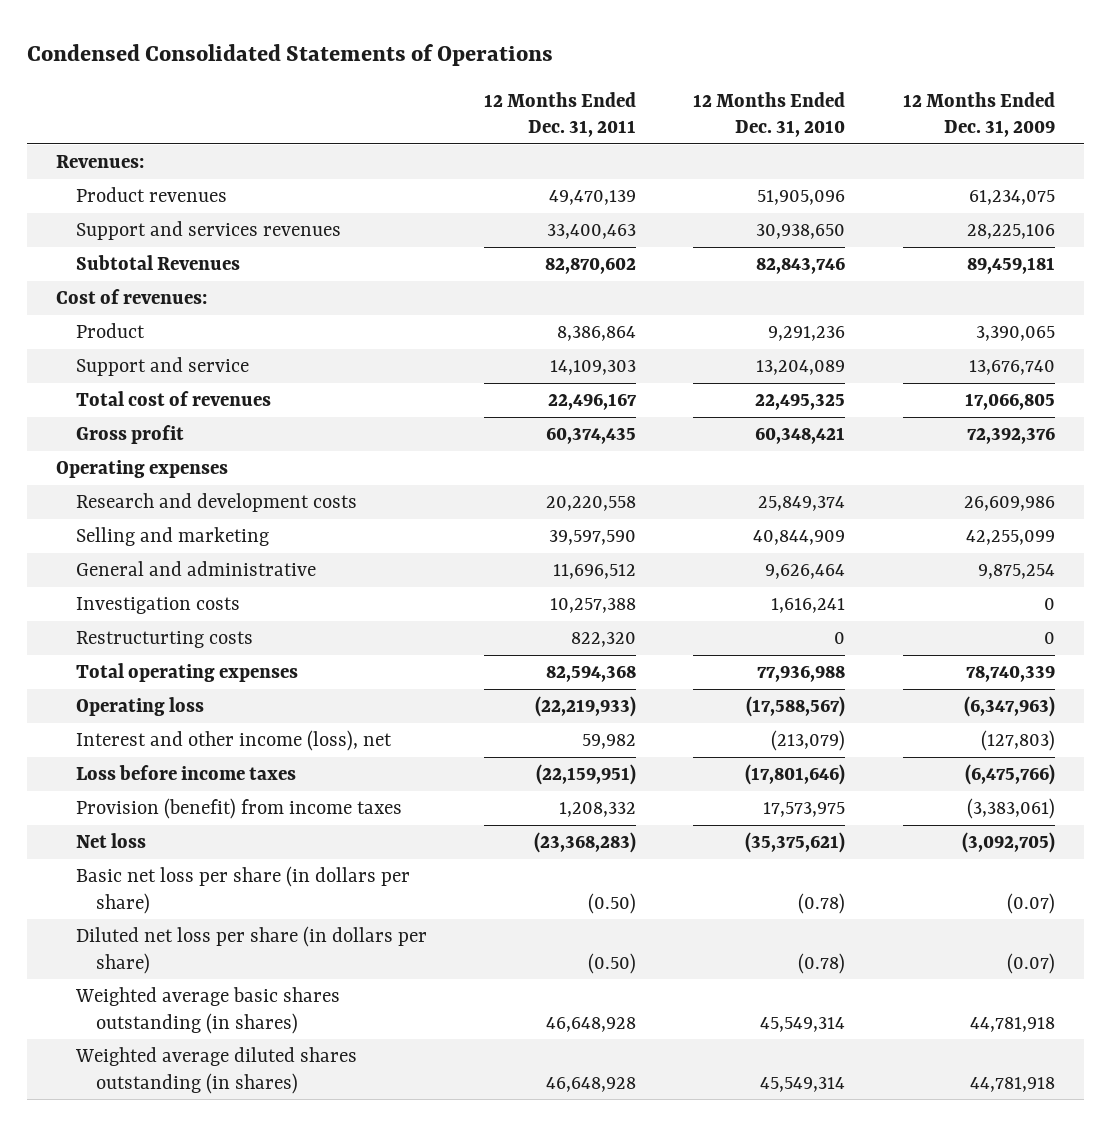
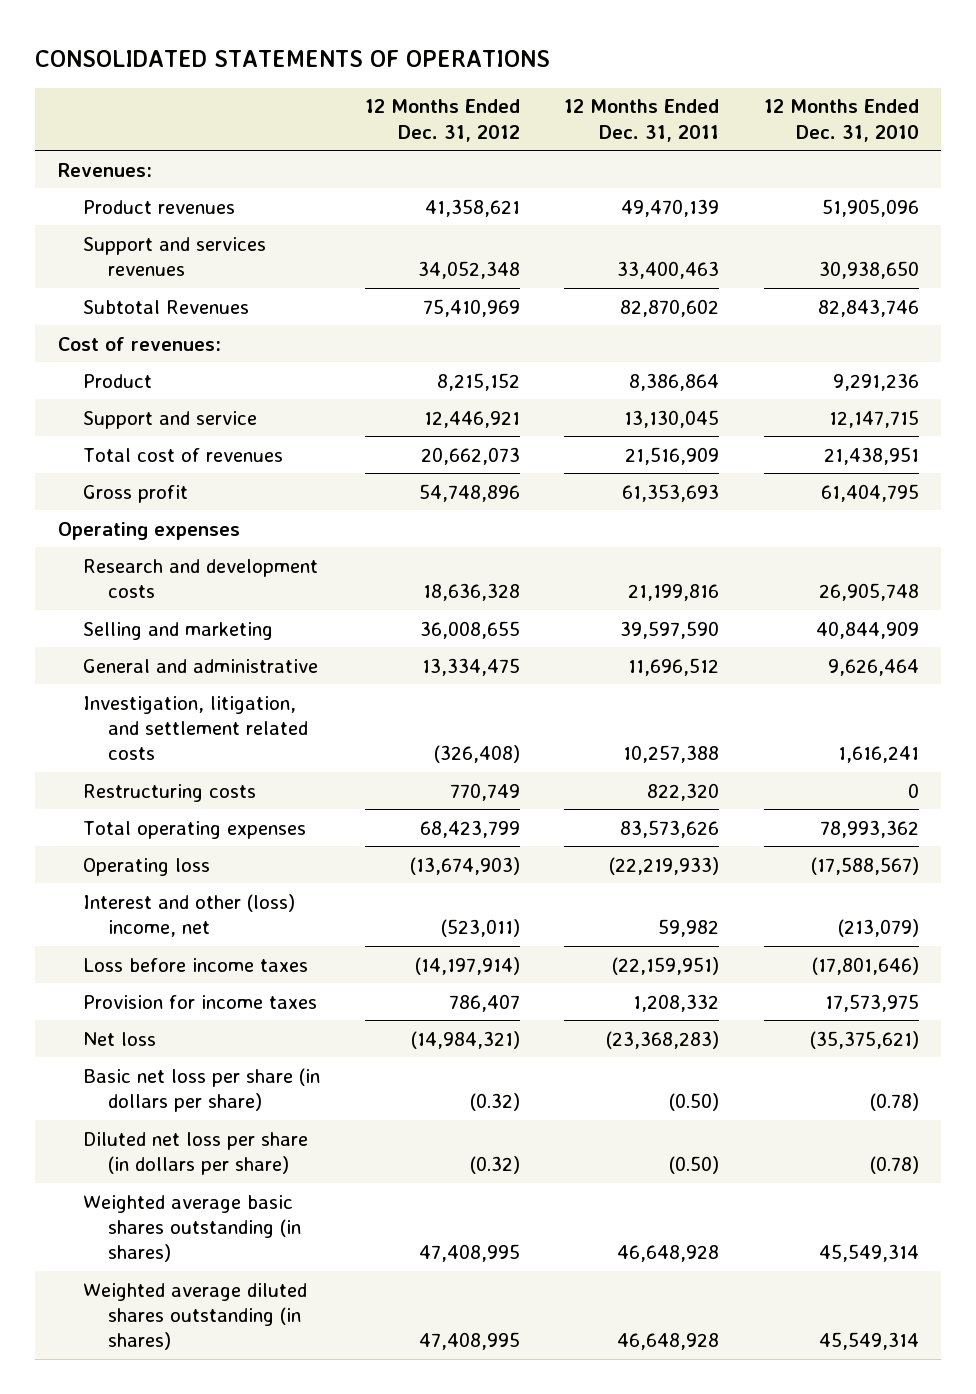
- Condensed Consolidated Statements of Operations
+ CONSOLIDATED STATEMENTS OF OPERATIONS
- | 12 Months Ended Dec. 31, 2011 | 12 Months Ended Dec. 31, 2010 | 12 Months Ended Dec. 31, 2009
+ | 12 Months Ended Dec. 31, 2012 | 12 Months Ended Dec. 31, 2011 | 12 Months Ended Dec. 31, 2010
- Support and service | 14,109,303 | 13,204,089 | 13,676,740
- Total cost of revenues | 22,496,167 | 22,495,325 | 17,066,805
- Gross profit | 60,374,435 | 60,348,421 | 72,392,376
+ Support and service | 12,446,921 | 13,130,045 | 12,147,715
+ Total cost of revenues | 20,662,073 | 21,516,909 | 21,438,951
+ Gross profit | 54,748,896 | 61,353,693 | 61,404,795
- Research and development costs | 20,220,558 | 25,849,374 | 26,609,986
+ Research and development costs | 18,636,328 | 21,199,816 | 26,905,748
- Investigation costs | 10,257,388 | 1,616,241 | 0
- Restructurting costs | 822,320 | 0 | 0
- Total operating expenses | 82,594,368 | 77,936,988 | 78,740,339
+ Investigation, litigation, and settlement related costs | (326,408) | 10,257,388 | 1,616,241
+ Restructuring costs | 770,749 | 822,320 | 0
+ Total operating expenses | 68,423,799 | 83,573,626 | 78,993,362
- Interest and other income (loss), net | 59,982 | (213,079) | (127,803)
+ Interest and other (loss) income, net | (523,011) | 59,982 | (213,079)
- Provision (benefit) from income taxes | 1,208,332 | 17,573,975 | (3,383,061)
+ Provision for income taxes | 786,407 | 1,208,332 | 17,573,975

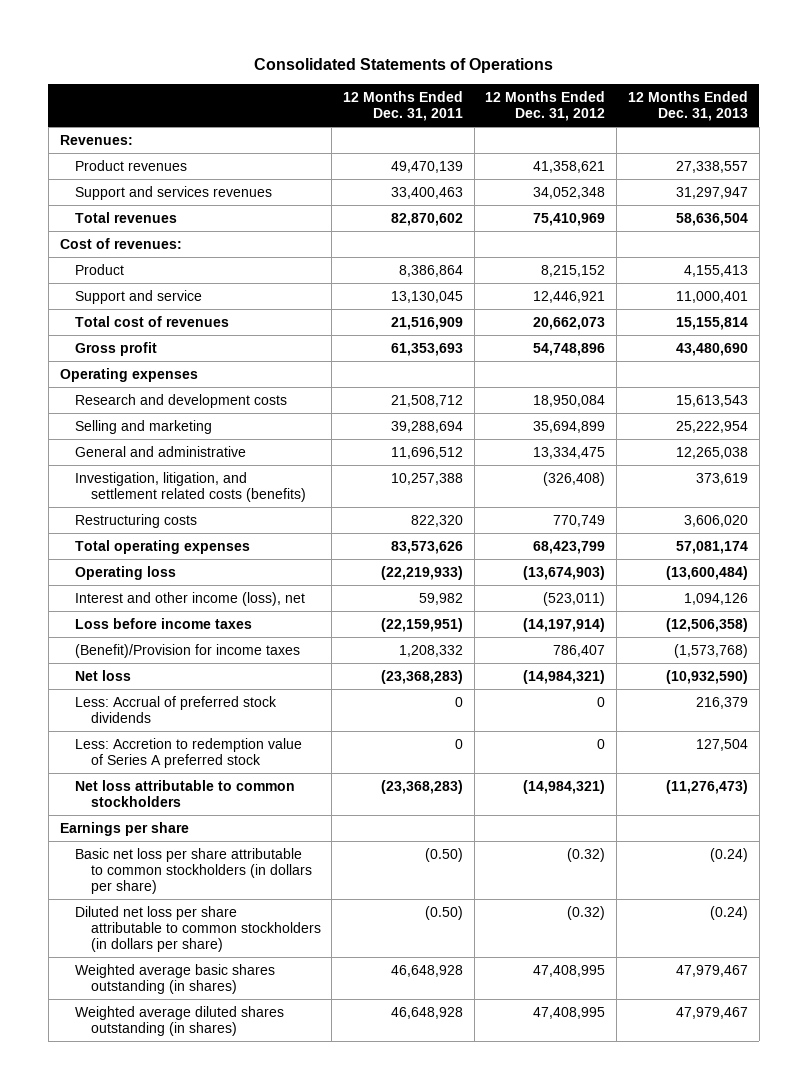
- CONSOLIDATED STATEMENTS OF OPERATIONS
+ Consolidated Statements of Operations
- | 12 Months Ended Dec. 31, 2012 | 12 Months Ended Dec. 31, 2011 | 12 Months Ended Dec. 31, 2010
+ | 12 Months Ended Dec. 31, 2011 | 12 Months Ended Dec. 31, 2012 | 12 Months Ended Dec. 31, 2013
- Subtotal Revenues | 75,410,969 | 82,870,602 | 82,843,746
+ Total revenues | 82,870,602 | 75,410,969 | 58,636,504
- Research and development costs | 18,636,328 | 21,199,816 | 26,905,748
- Selling and marketing | 36,008,655 | 39,597,590 | 40,844,909
+ Research and development costs | 21,508,712 | 18,950,084 | 15,613,543
+ Selling and marketing | 39,288,694 | 35,694,899 | 25,222,954
- Investigation, litigation, and settlement related costs | (326,408) | 10,257,388 | 1,616,241
+ Investigation, litigation, and settlement related costs (benefits) | 10,257,388 | (326,408) | 373,619
- Interest and other (loss) income, net | (523,011) | 59,982 | (213,079)
+ Interest and other income (loss), net | 59,982 | (523,011) | 1,094,126
- Provision for income taxes | 786,407 | 1,208,332 | 17,573,975
+ (Benefit)/Provision for income taxes | 1,208,332 | 786,407 | (1,573,768)
- Basic net loss per share (in dollars per share) | (0.32) | (0.50) | (0.78)
- Diluted net loss per share (in dollars per share) | (0.32) | (0.50) | (0.78)
+ Less: Accrual of preferred stock dividends | 0 | 0 | 216,379
+ Less: Accretion to redemption value of Series A preferred stock | 0 | 0 | 127,504
+ Net loss attributable to common stockholders | (23,368,283) | (14,984,321) | (11,276,473)
+ Earnings per share
+ Basic net loss per share attributable to common stockholders (in dollars per share) | (0.50) | (0.32) | (0.24)
+ Diluted net loss per share attributable to common stockholders (in dollars per share) | (0.50) | (0.32) | (0.24)

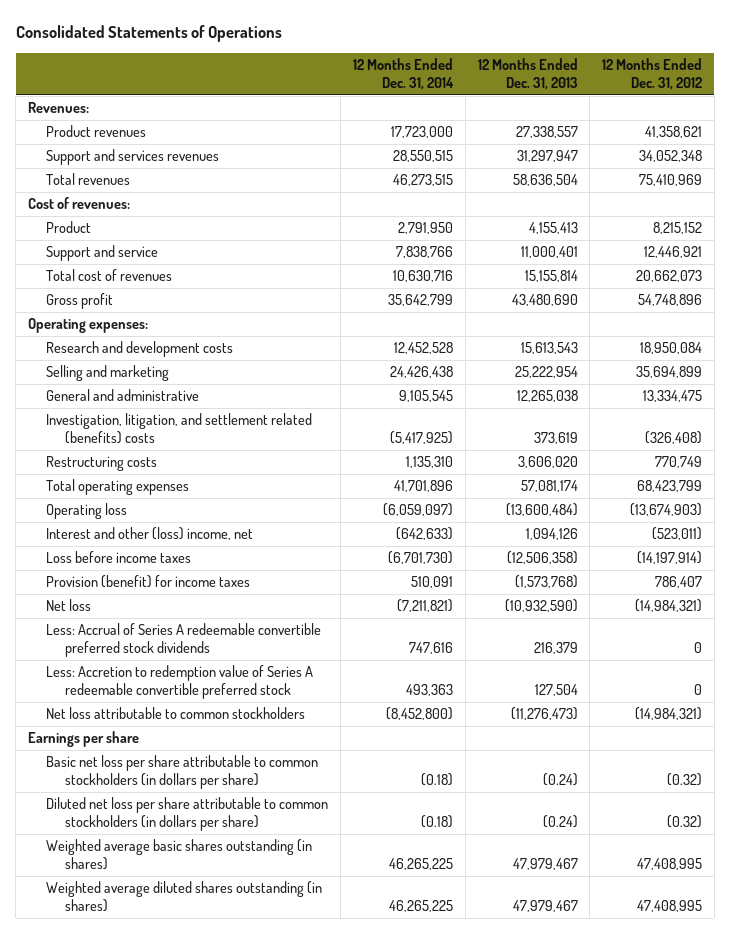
- | 12 Months Ended Dec. 31, 2011 | 12 Months Ended Dec. 31, 2012 | 12 Months Ended Dec. 31, 2013
+ | 12 Months Ended Dec. 31, 2014 | 12 Months Ended Dec. 31, 2013 | 12 Months Ended Dec. 31, 2012
- Operating expenses
+ Operating expenses:
- Investigation, litigation, and settlement related costs (benefits) | 10,257,388 | (326,408) | 373,619
+ Investigation, litigation, and settlement related (benefits) costs | (5,417,925) | 373,619 | (326,408)
- Interest and other income (loss), net | 59,982 | (523,011) | 1,094,126
+ Interest and other (loss) income, net | (642,633) | 1,094,126 | (523,011)
- (Benefit)/Provision for income taxes | 1,208,332 | 786,407 | (1,573,768)
+ Provision (benefit) for income taxes | 510,091 | (1,573,768) | 786,407
- Less: Accrual of preferred stock dividends | 0 | 0 | 216,379
- Less: Accretion to redemption value of Series A preferred stock | 0 | 0 | 127,504
+ Less: Accrual of Series A redeemable convertible preferred stock dividends | 747,616 | 216,379 | 0
+ Less: Accretion to redemption value of Series A redeemable convertible preferred stock | 493,363 | 127,504 | 0

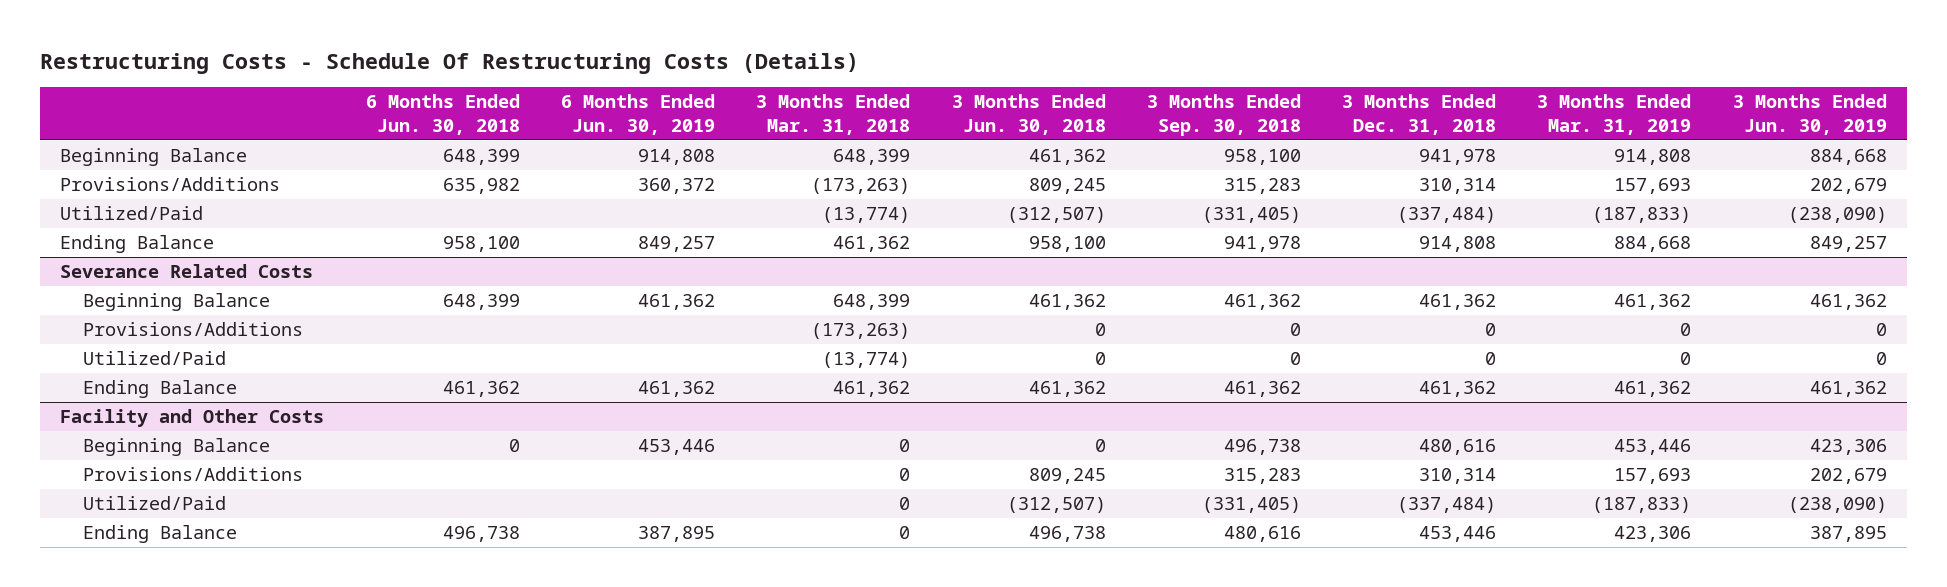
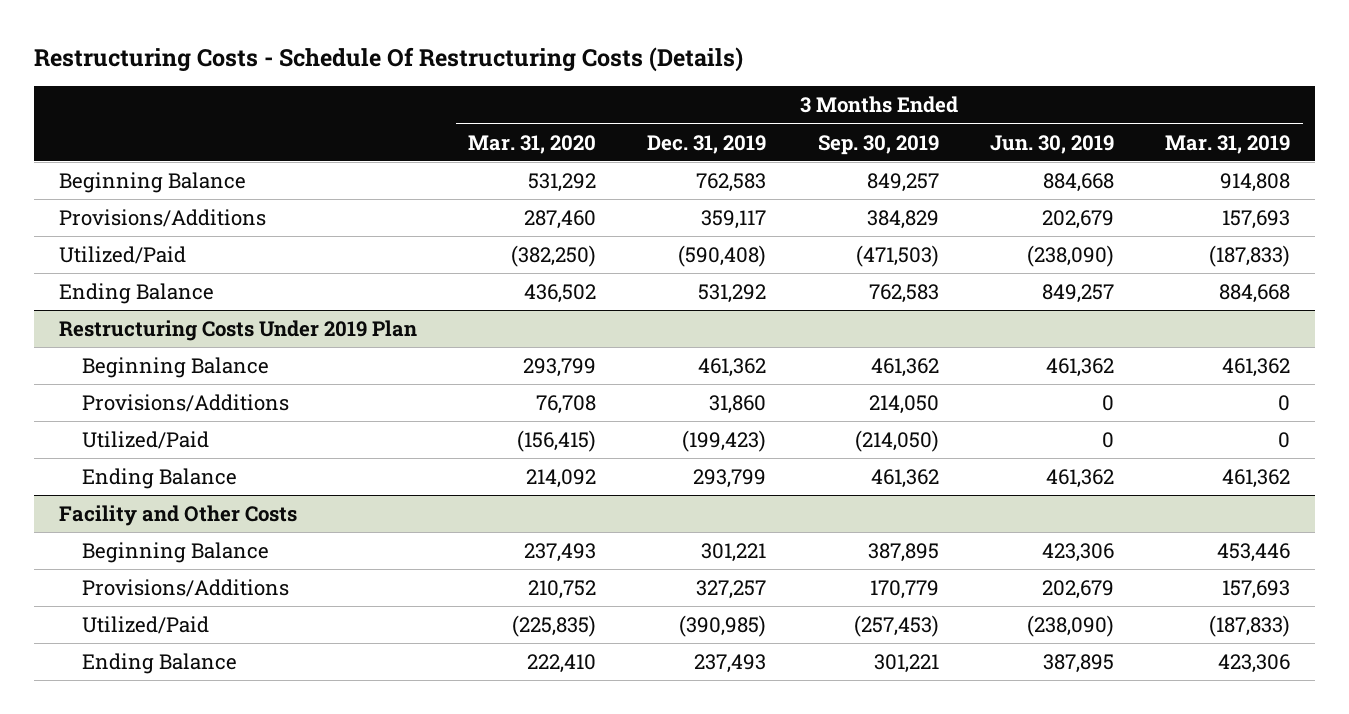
- | 6 Months Ended Jun. 30, 2018 | 6 Months Ended Jun. 30, 2019 | 3 Months Ended Mar. 31, 2018 | 3 Months Ended Jun. 30, 2018 | 3 Months Ended Sep. 30, 2018 | 3 Months Ended Dec. 31, 2018 | 3 Months Ended Mar. 31, 2019 | 3 Months Ended Jun. 30, 2019
+ | 3 Months Ended Mar. 31, 2020 | 3 Months Ended Dec. 31, 2019 | 3 Months Ended Sep. 30, 2019 | 3 Months Ended Jun. 30, 2019 | 3 Months Ended Mar. 31, 2019
- Severance Related Costs
+ Restructuring Costs Under 2019 Plan

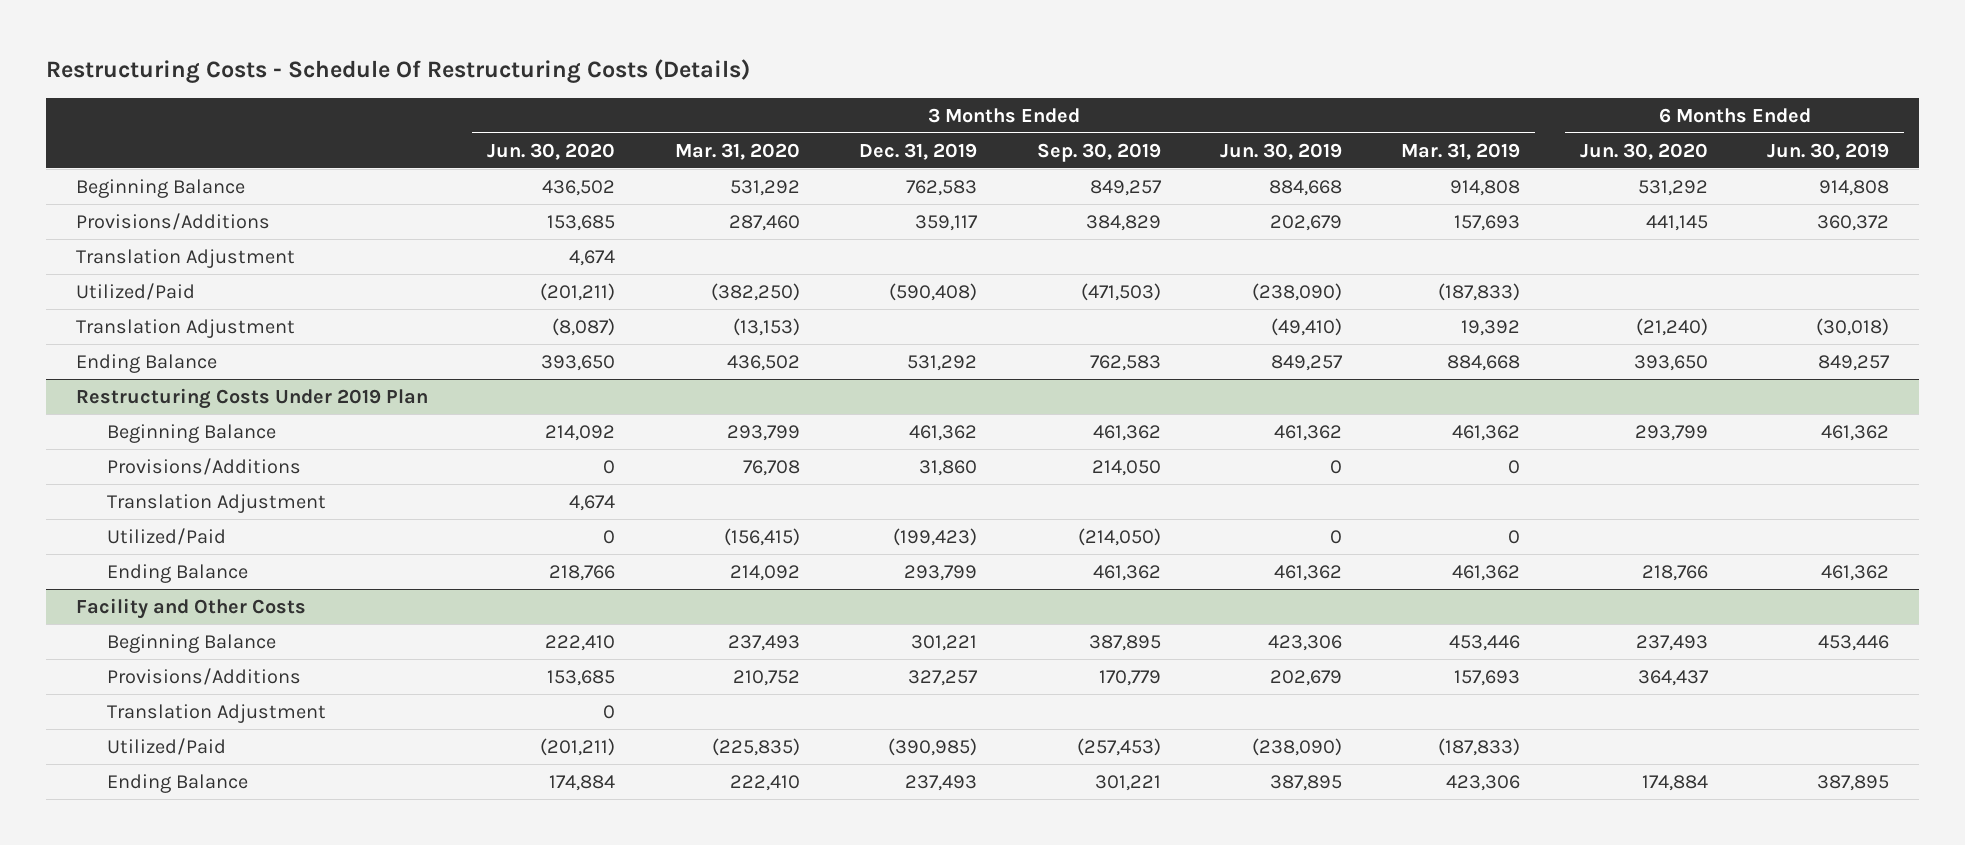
- | 3 Months Ended Mar. 31, 2020 | 3 Months Ended Dec. 31, 2019 | 3 Months Ended Sep. 30, 2019 | 3 Months Ended Jun. 30, 2019 | 3 Months Ended Mar. 31, 2019
+ | 3 Months Ended Jun. 30, 2020 | 3 Months Ended Mar. 31, 2020 | 3 Months Ended Dec. 31, 2019 | 3 Months Ended Sep. 30, 2019 | 3 Months Ended Jun. 30, 2019 | 3 Months Ended Mar. 31, 2019 | 6 Months Ended Jun. 30, 2020 | 6 Months Ended Jun. 30, 2019
+ Translation Adjustment | 4,674 | | | | | | |
+ Translation Adjustment | (8,087) | (13,153) | | | (49,410) | 19,392 | (21,240) | (30,018)
@ Restructuring Costs Under 2019 Plan
+ Translation Adjustment | 4,674 | | | | | | |
@ Facility and Other Costs
+ Translation Adjustment | 0 | | | | | | |

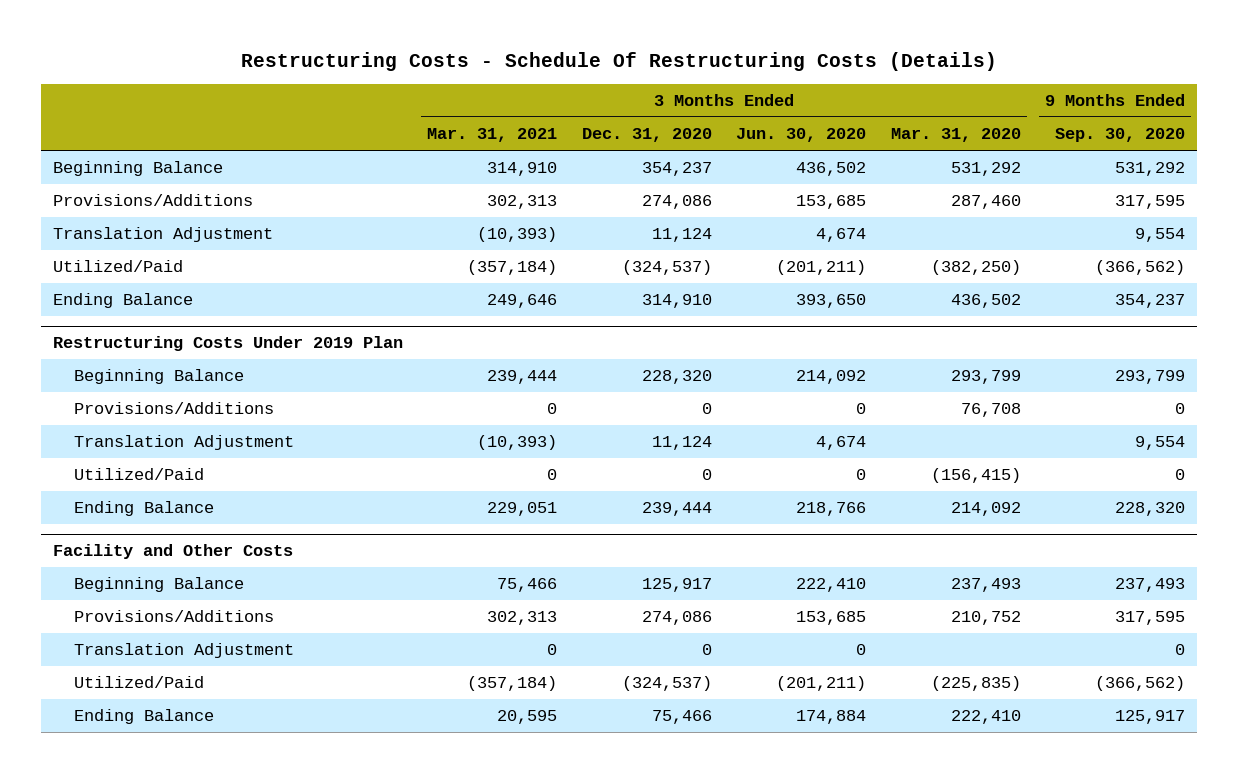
- | 3 Months Ended Jun. 30, 2020 | 3 Months Ended Mar. 31, 2020 | 3 Months Ended Dec. 31, 2019 | 3 Months Ended Sep. 30, 2019 | 3 Months Ended Jun. 30, 2019 | 3 Months Ended Mar. 31, 2019 | 6 Months Ended Jun. 30, 2020 | 6 Months Ended Jun. 30, 2019
+ | 3 Months Ended Mar. 31, 2021 | 3 Months Ended Dec. 31, 2020 | 3 Months Ended Jun. 30, 2020 | 3 Months Ended Mar. 31, 2020 | 9 Months Ended Sep. 30, 2020
- Translation Adjustment | (8,087) | (13,153) | | | (49,410) | 19,392 | (21,240) | (30,018)

